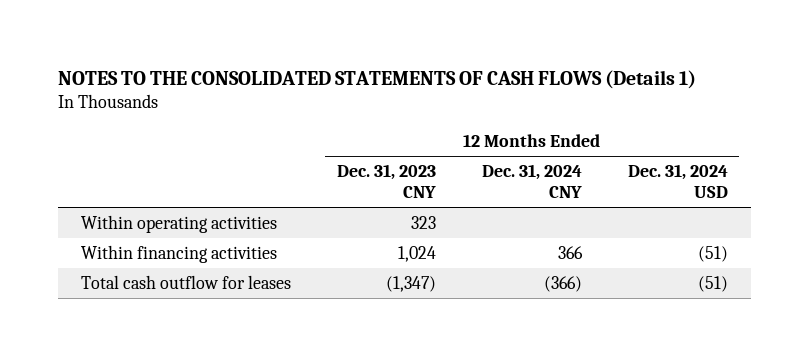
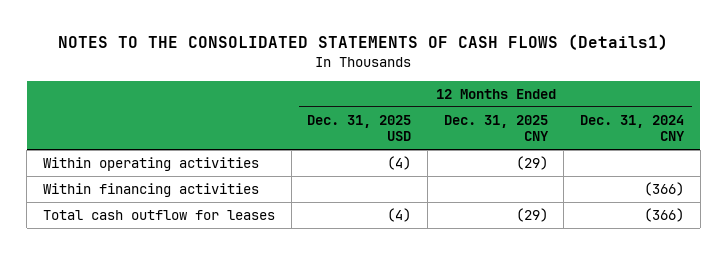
- NOTES TO THE CONSOLIDATED STATEMENTS OF CASH FLOWS (Details 1)
+ NOTES TO THE CONSOLIDATED STATEMENTS OF CASH FLOWS (Details1)
- | 12 Months Ended Dec. 31, 2023 CNY | 12 Months Ended Dec. 31, 2024 CNY | 12 Months Ended Dec. 31, 2024 USD
+ | 12 Months Ended Dec. 31, 2025 USD | 12 Months Ended Dec. 31, 2025 CNY | 12 Months Ended Dec. 31, 2024 CNY
- Within financing activities | 1,024 | 366 | (51)
+ Within financing activities | | | (366)

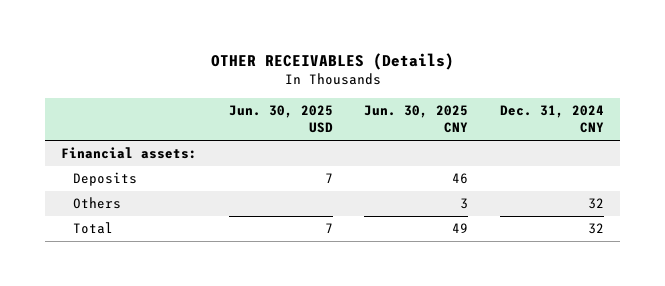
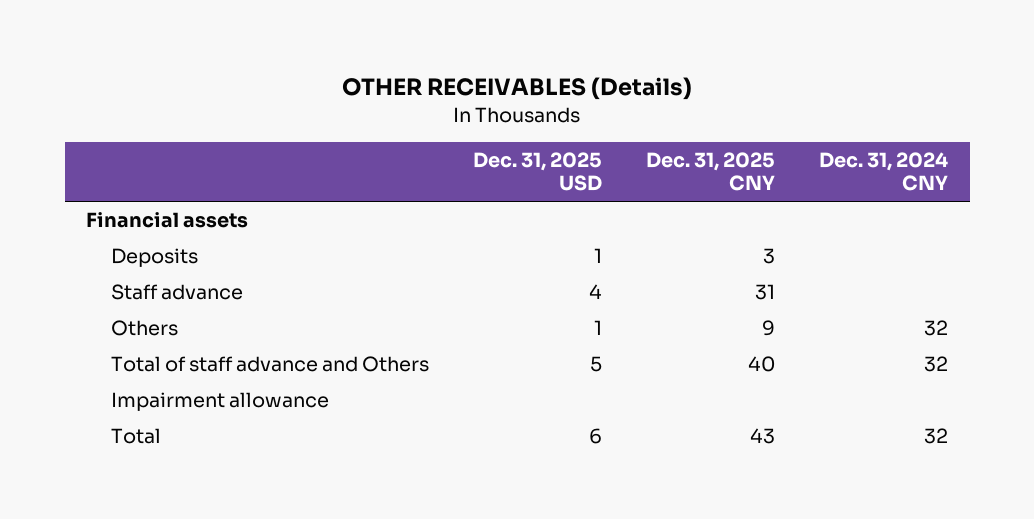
- | Jun. 30, 2025 USD | Jun. 30, 2025 CNY | Dec. 31, 2024 CNY
+ | Dec. 31, 2025 USD | Dec. 31, 2025 CNY | Dec. 31, 2024 CNY
- Financial assets:
+ Financial assets
+ Staff advance | 4 | 31 |
+ Total of staff advance and Others | 5 | 40 | 32
+ Impairment allowance

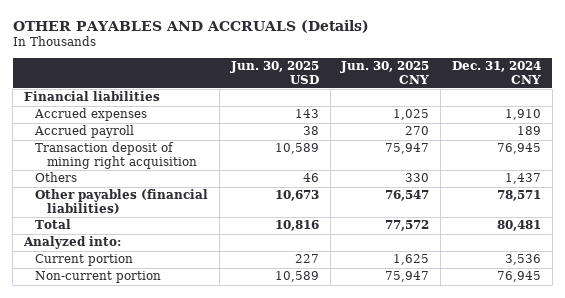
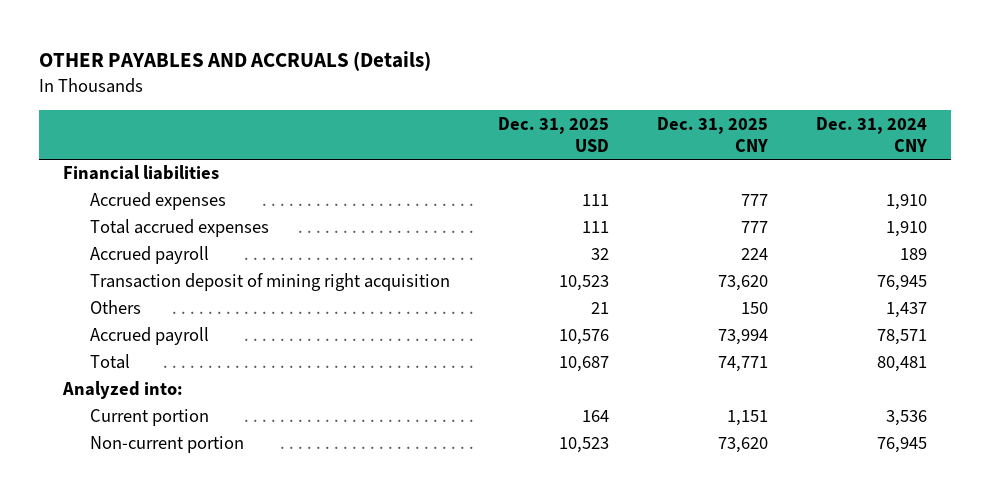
- | Jun. 30, 2025 USD | Jun. 30, 2025 CNY | Dec. 31, 2024 CNY
+ | Dec. 31, 2025 USD | Dec. 31, 2025 CNY | Dec. 31, 2024 CNY
+ Total accrued expenses | 111 | 777 | 1,910
- Other payables (financial liabilities) | 10,673 | 76,547 | 78,571
+ Accrued payroll | 10,576 | 73,994 | 78,571

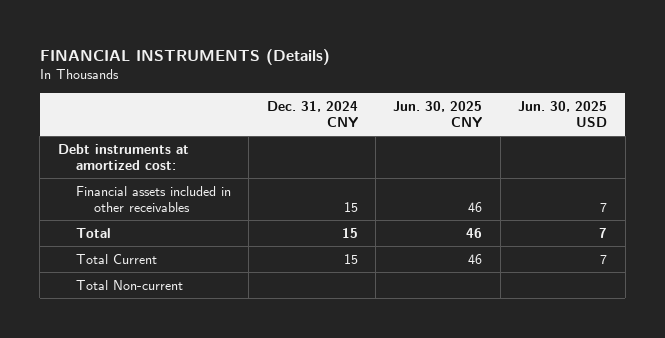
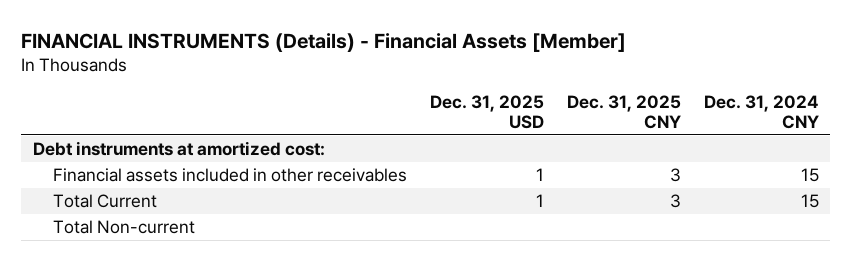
- FINANCIAL INSTRUMENTS (Details)
+ FINANCIAL INSTRUMENTS (Details) - Financial Assets [Member]
- | Dec. 31, 2024 CNY | Jun. 30, 2025 CNY | Jun. 30, 2025 USD
+ | Dec. 31, 2025 USD | Dec. 31, 2025 CNY | Dec. 31, 2024 CNY
- Total | 15 | 46 | 7

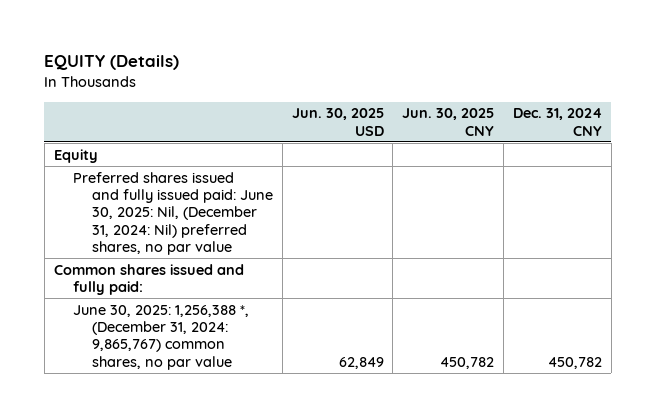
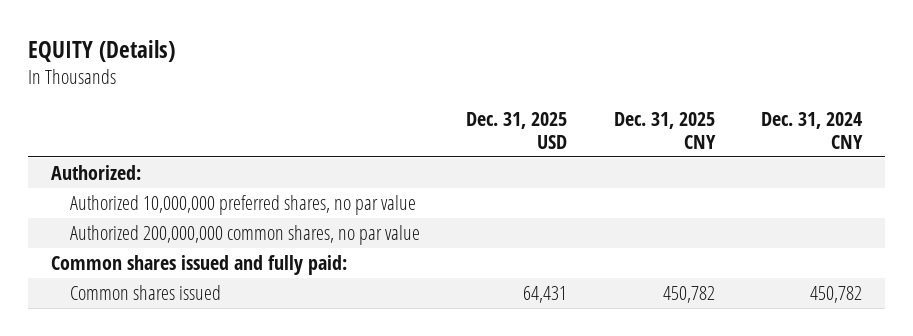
- | Jun. 30, 2025 USD | Jun. 30, 2025 CNY | Dec. 31, 2024 CNY
+ | Dec. 31, 2025 USD | Dec. 31, 2025 CNY | Dec. 31, 2024 CNY
- Equity
- Preferred shares issued and fully issued paid: June 30, 2025: Nil, (December 31, 2024: Nil) preferred shares, no par value
+ Authorized:
+ Authorized 10,000,000 preferred shares, no par value
+ Authorized 200,000,000 common shares, no par value
- June 30, 2025: 1,256,388 *, (December 31, 2024: 9,865,767) common shares, no par value | 62,849 | 450,782 | 450,782
+ Common shares issued | 64,431 | 450,782 | 450,782

